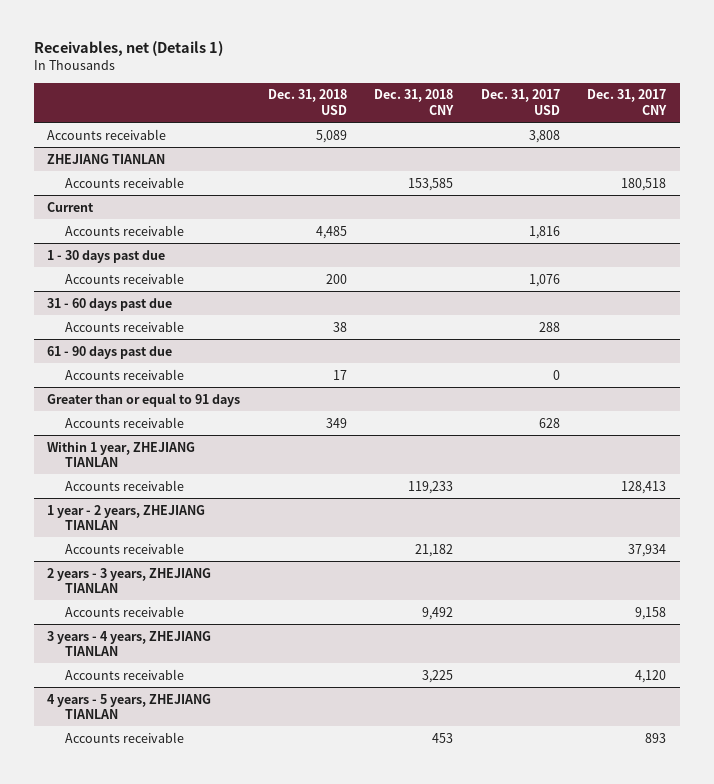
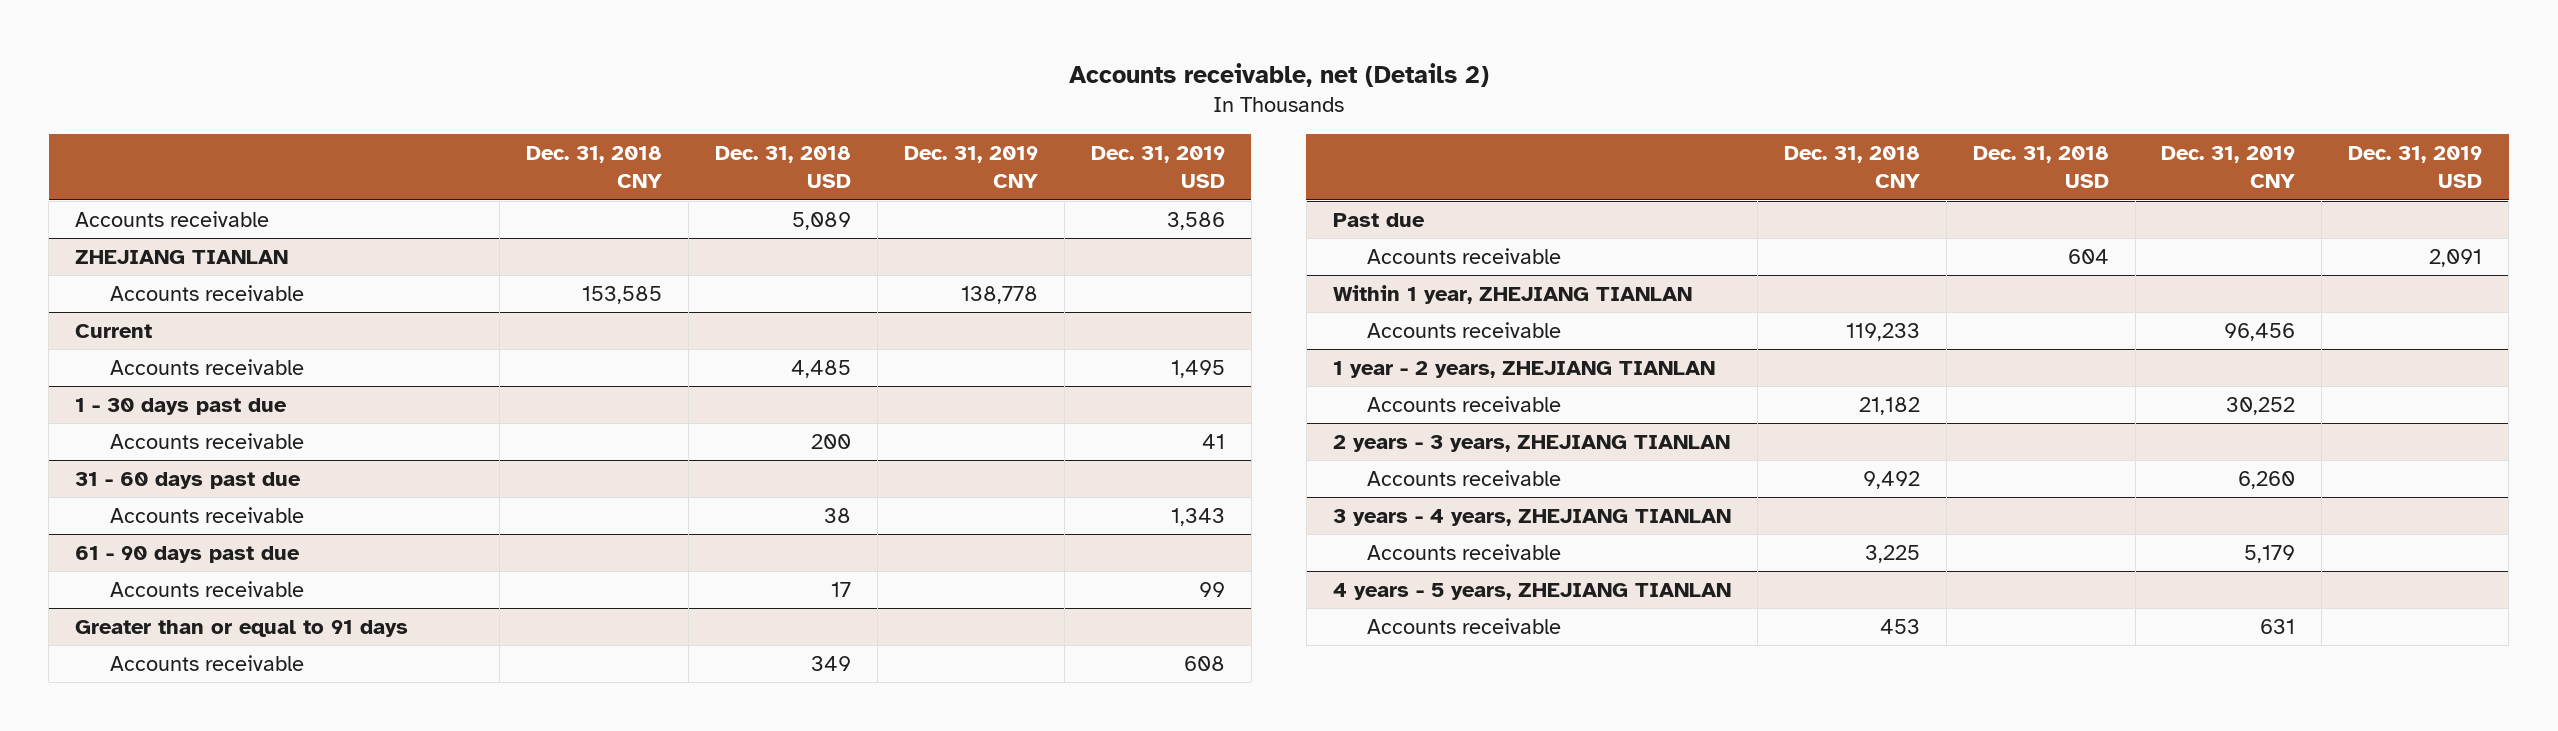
- Receivables, net (Details 1)
+ Accounts receivable, net (Details 2)
- | Dec. 31, 2018 USD | Dec. 31, 2018 CNY | Dec. 31, 2017 USD | Dec. 31, 2017 CNY
+ | Dec. 31, 2018 CNY | Dec. 31, 2018 USD | Dec. 31, 2019 CNY | Dec. 31, 2019 USD
+ Past due
+ Accounts receivable | | 604 | | 2,091

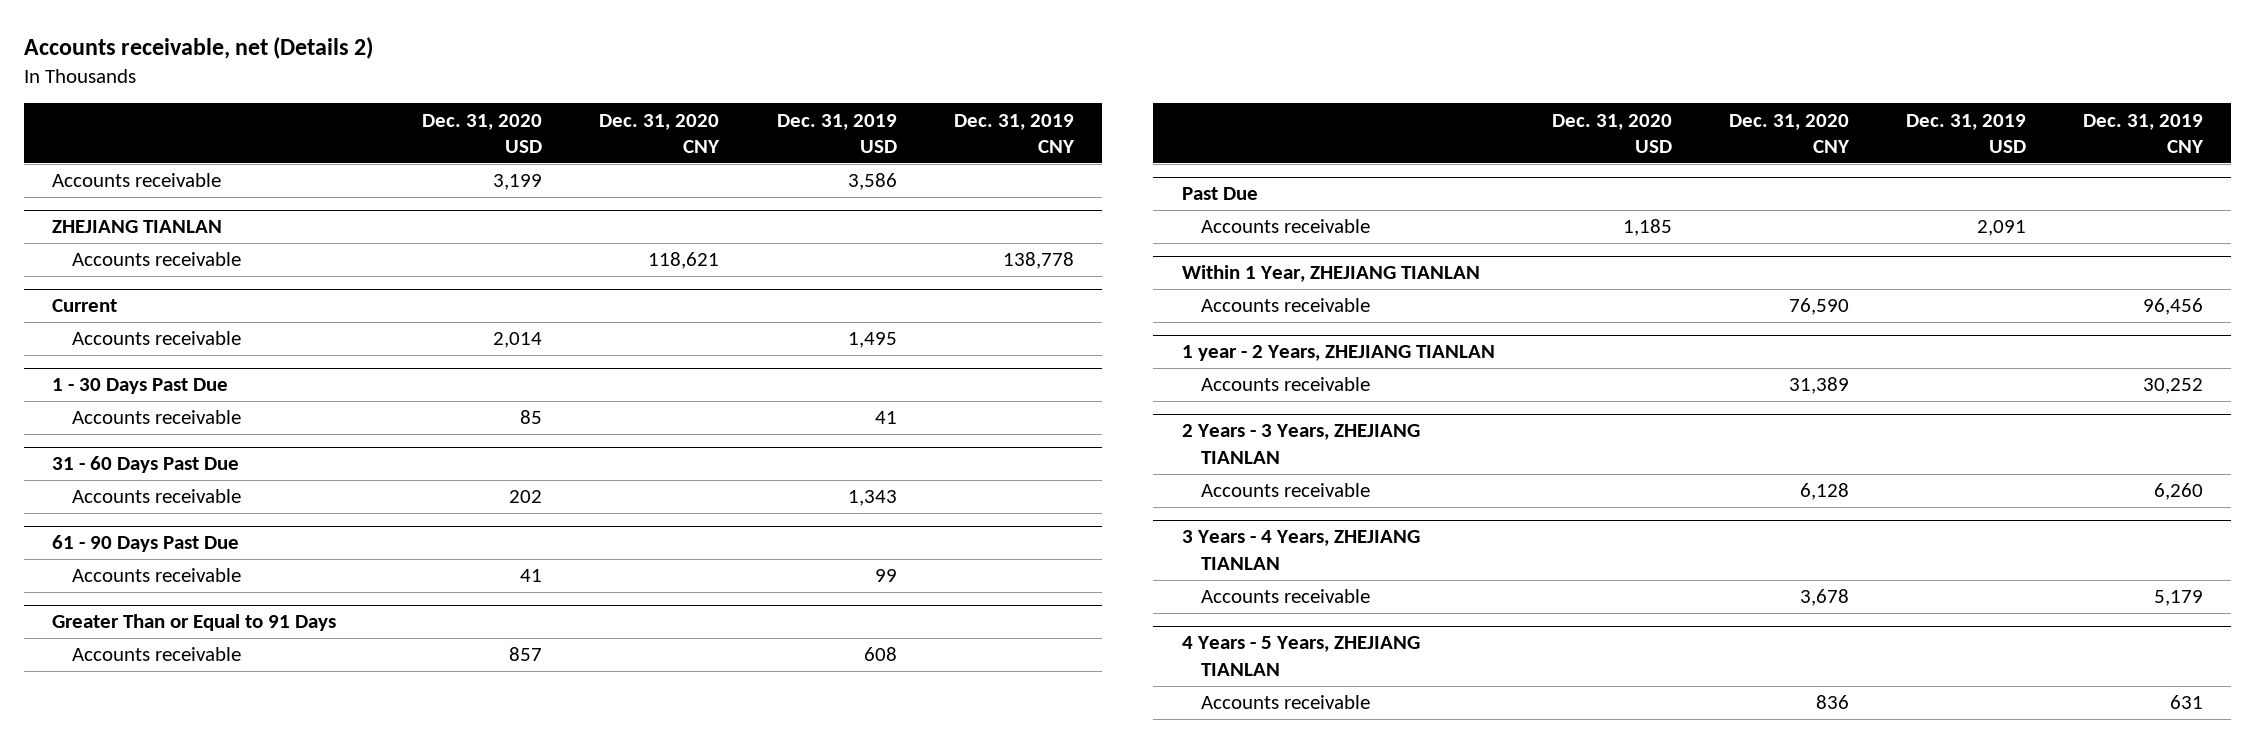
- | Dec. 31, 2018 CNY | Dec. 31, 2018 USD | Dec. 31, 2019 CNY | Dec. 31, 2019 USD
+ | Dec. 31, 2020 USD | Dec. 31, 2020 CNY | Dec. 31, 2019 USD | Dec. 31, 2019 CNY
- 1 - 30 days past due
+ 1 - 30 Days Past Due
- 31 - 60 days past due
+ 31 - 60 Days Past Due
- 61 - 90 days past due
+ 61 - 90 Days Past Due
- Greater than or equal to 91 days
+ Greater Than or Equal to 91 Days
- Past due
+ Past Due
- Within 1 year, ZHEJIANG TIANLAN
+ Within 1 Year, ZHEJIANG TIANLAN
- 1 year - 2 years, ZHEJIANG TIANLAN
+ 1 year - 2 Years, ZHEJIANG TIANLAN
- 2 years - 3 years, ZHEJIANG TIANLAN
+ 2 Years - 3 Years, ZHEJIANG TIANLAN
- 3 years - 4 years, ZHEJIANG TIANLAN
+ 3 Years - 4 Years, ZHEJIANG TIANLAN
- 4 years - 5 years, ZHEJIANG TIANLAN
+ 4 Years - 5 Years, ZHEJIANG TIANLAN

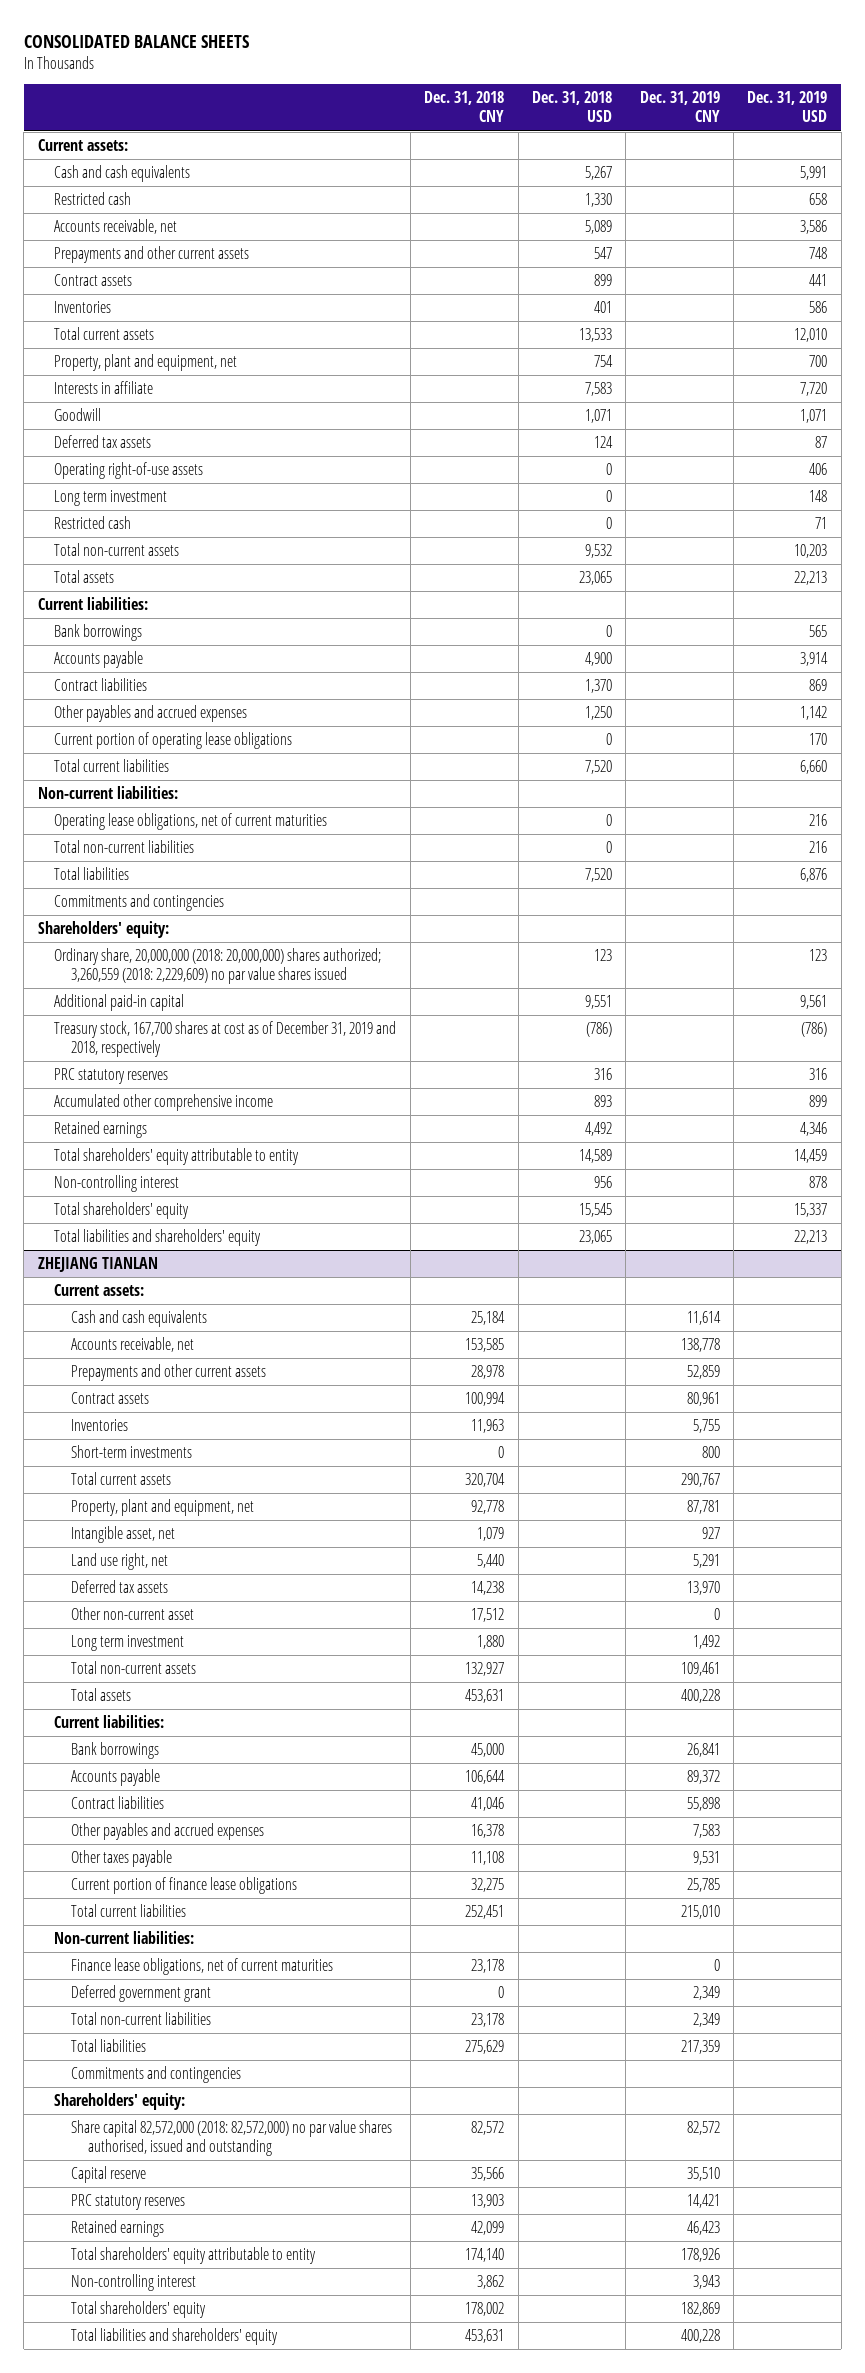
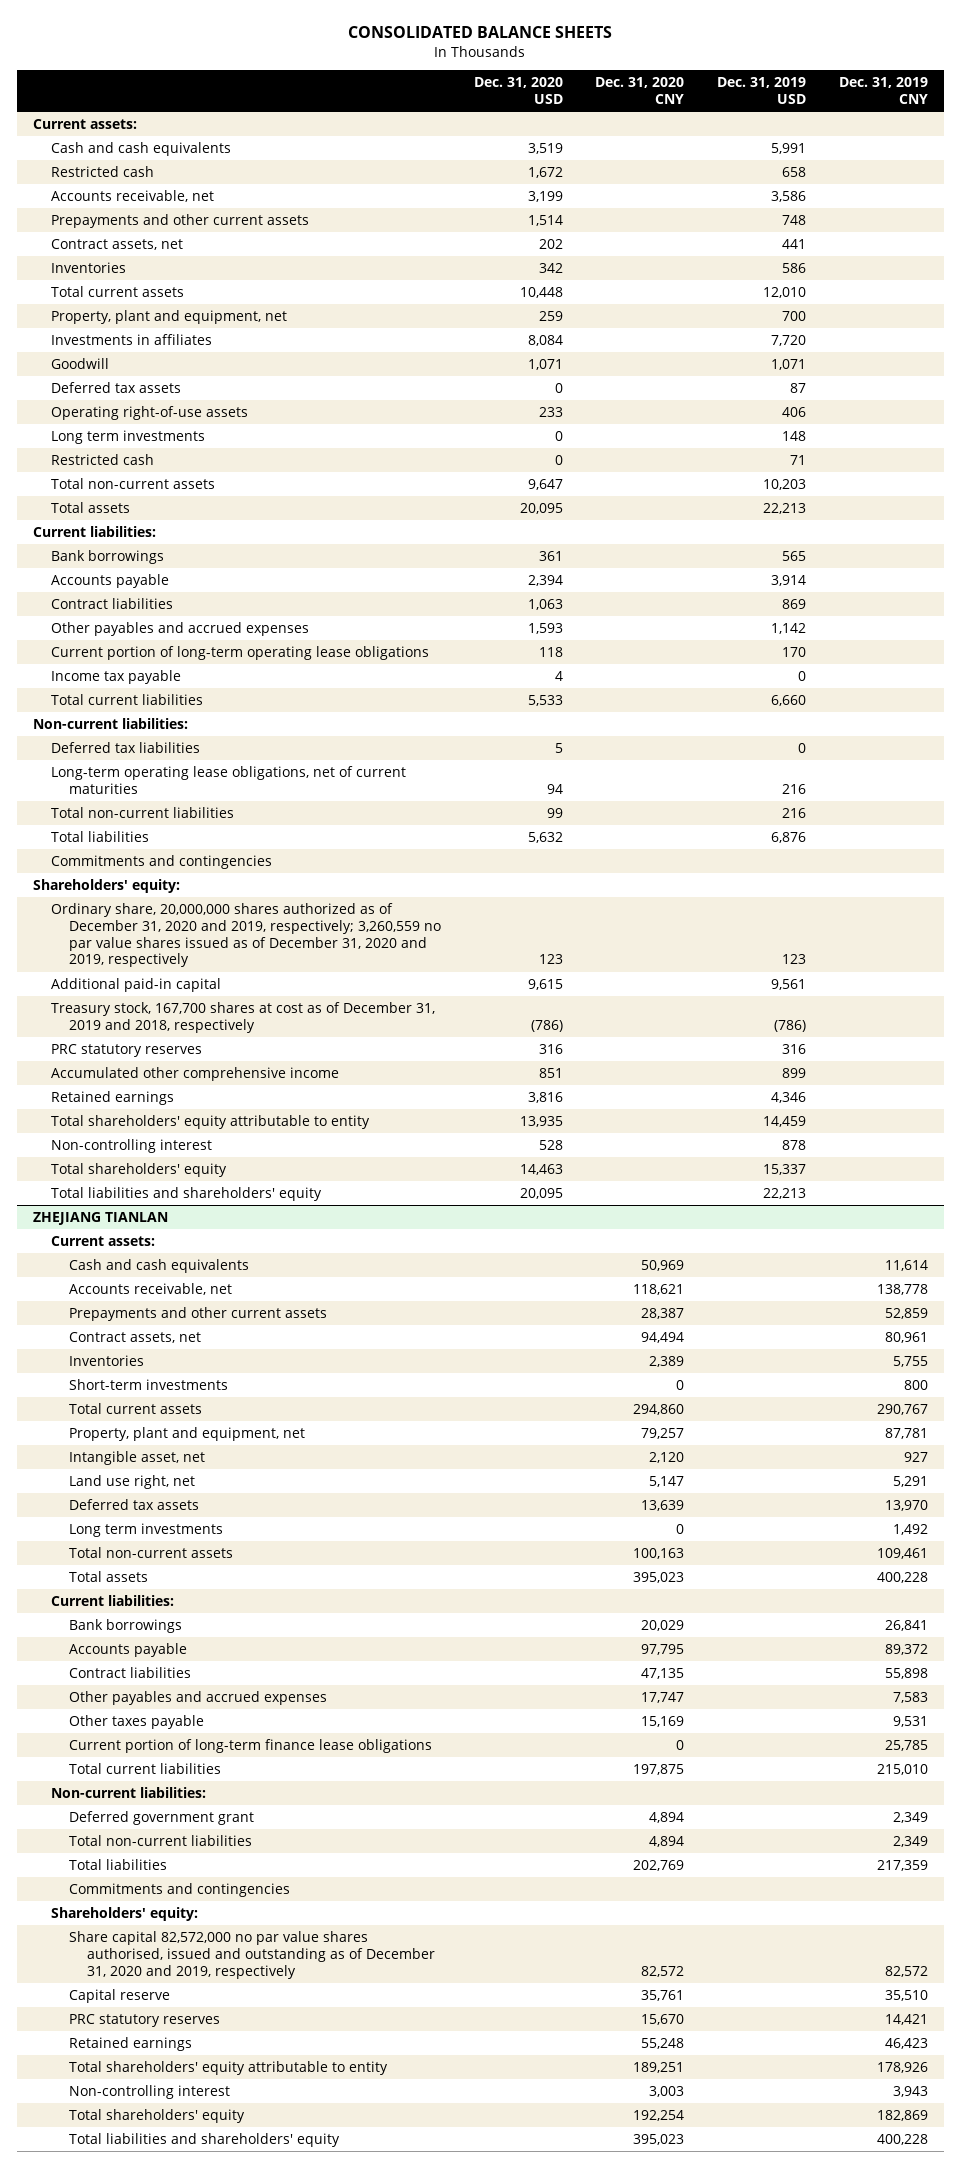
- | Dec. 31, 2018 CNY | Dec. 31, 2018 USD | Dec. 31, 2019 CNY | Dec. 31, 2019 USD
+ | Dec. 31, 2020 USD | Dec. 31, 2020 CNY | Dec. 31, 2019 USD | Dec. 31, 2019 CNY
- Contract assets | | 899 | | 441
+ Contract assets, net | 202 | | 441 |
- Interests in affiliate | | 7,583 | | 7,720
+ Investments in affiliates | 8,084 | | 7,720 |
- Long term investment | | 0 | | 148
+ Long term investments | 0 | | 148 |
- Current portion of operating lease obligations | | 0 | | 170
+ Current portion of long-term operating lease obligations | 118 | | 170 |
+ Income tax payable | 4 | | 0 |
- Operating lease obligations, net of current maturities | | 0 | | 216
+ Deferred tax liabilities | 5 | | 0 |
+ Long-term operating lease obligations, net of current maturities | 94 | | 216 |
- Ordinary share, 20,000,000 (2018: 20,000,000) shares authorized; 3,260,559 (2018: 2,229,609) no par value shares issued | | 123 | | 123
+ Ordinary share, 20,000,000 shares authorized as of December 31, 2020 and 2019, respectively; 3,260,559 no par value shares issued as of December 31, 2020 and 2019, respectively | 123 | | 123 |
@ ZHEJIANG TIANLAN
- Contract assets | 100,994 | | 80,961 |
+ Contract assets, net | | 94,494 | | 80,961
- Other non-current asset | 17,512 | | 0 |
- Long term investment | 1,880 | | 1,492 |
+ Long term investments | | 0 | | 1,492
- Current portion of finance lease obligations | 32,275 | | 25,785 |
+ Current portion of long-term finance lease obligations | | 0 | | 25,785
- Finance lease obligations, net of current maturities | 23,178 | | 0 |
- Share capital 82,572,000 (2018: 82,572,000) no par value shares authorised, issued and outstanding | 82,572 | | 82,572 |
+ Share capital 82,572,000 no par value shares authorised, issued and outstanding as of December 31, 2020 and 2019, respectively | | 82,572 | | 82,572

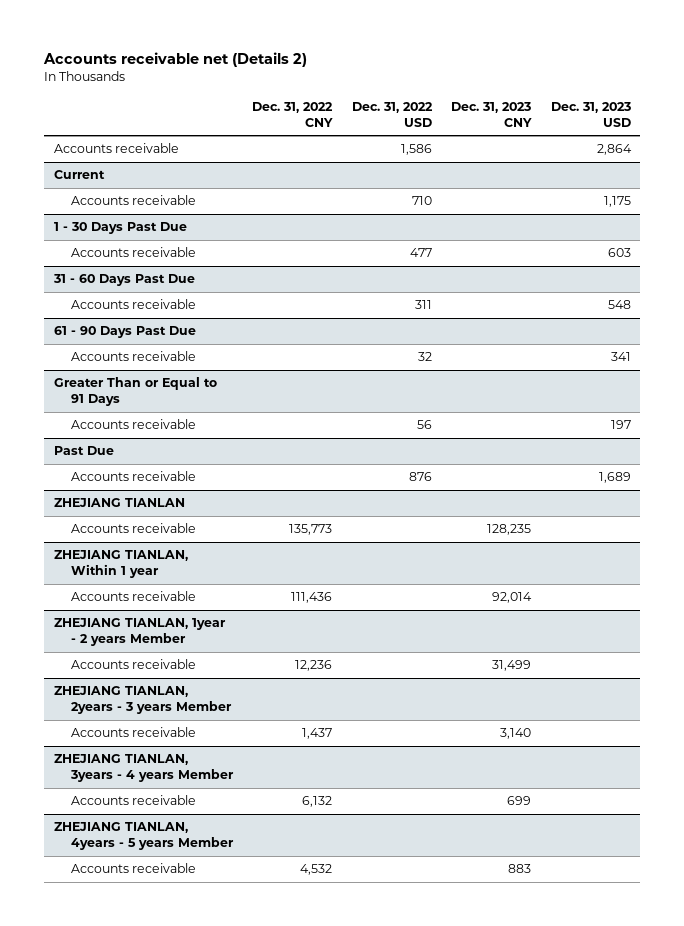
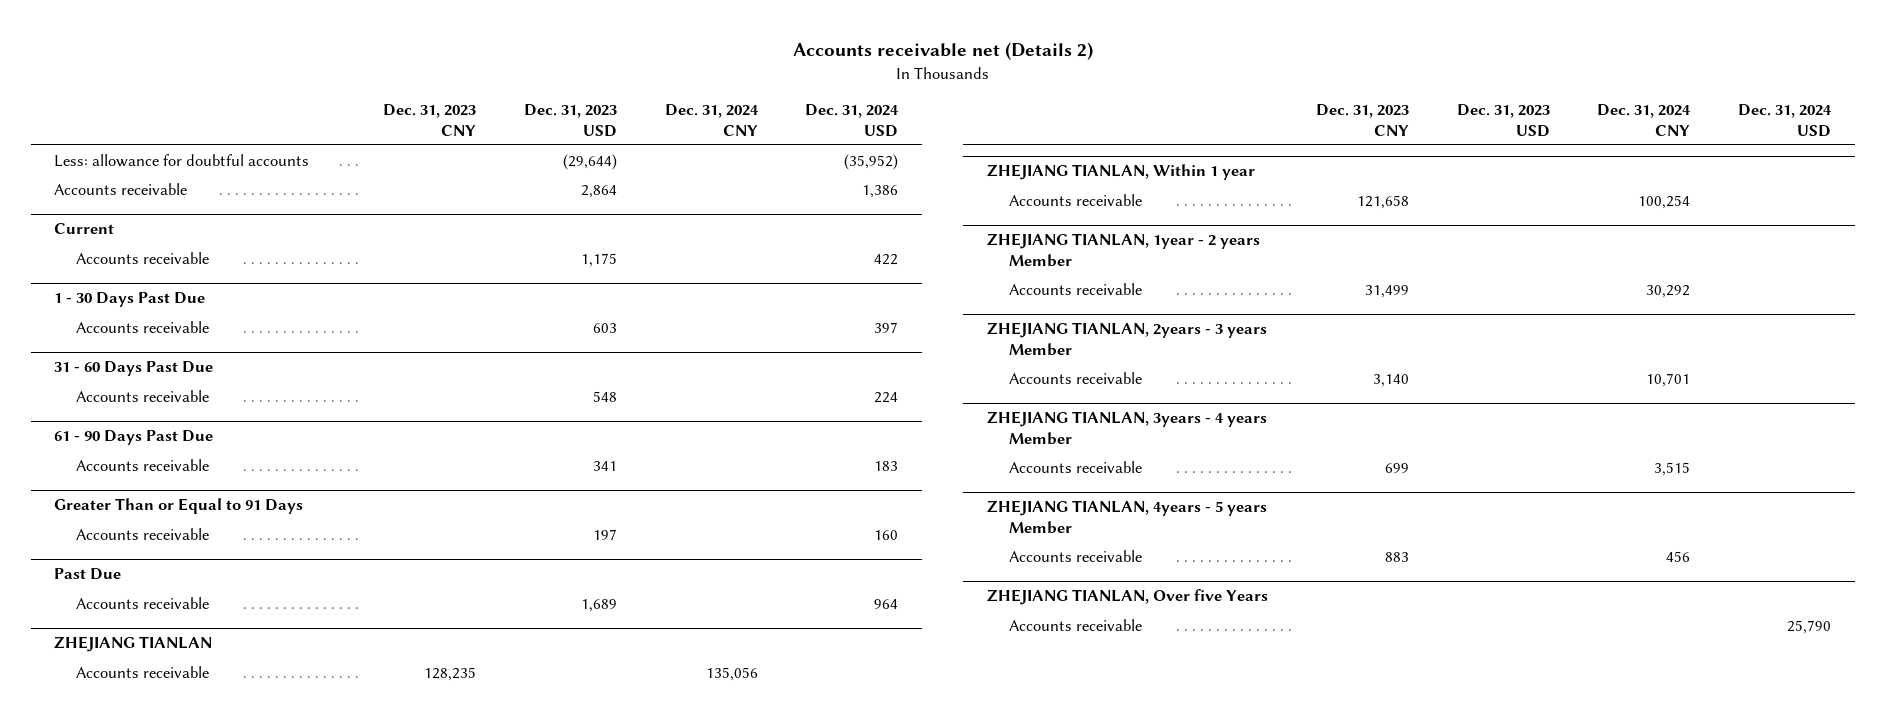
- | Dec. 31, 2022 CNY | Dec. 31, 2022 USD | Dec. 31, 2023 CNY | Dec. 31, 2023 USD
+ | Dec. 31, 2023 CNY | Dec. 31, 2023 USD | Dec. 31, 2024 CNY | Dec. 31, 2024 USD
+ Less: allowance for doubtful accounts | | (29,644) | | (35,952)
@ ZHEJIANG TIANLAN, Within 1 year
- Accounts receivable | 111,436 | | 92,014 |
+ Accounts receivable | 121,658 | | 100,254 |
+ ZHEJIANG TIANLAN, Over five Years
+ Accounts receivable | | | | 25,790

